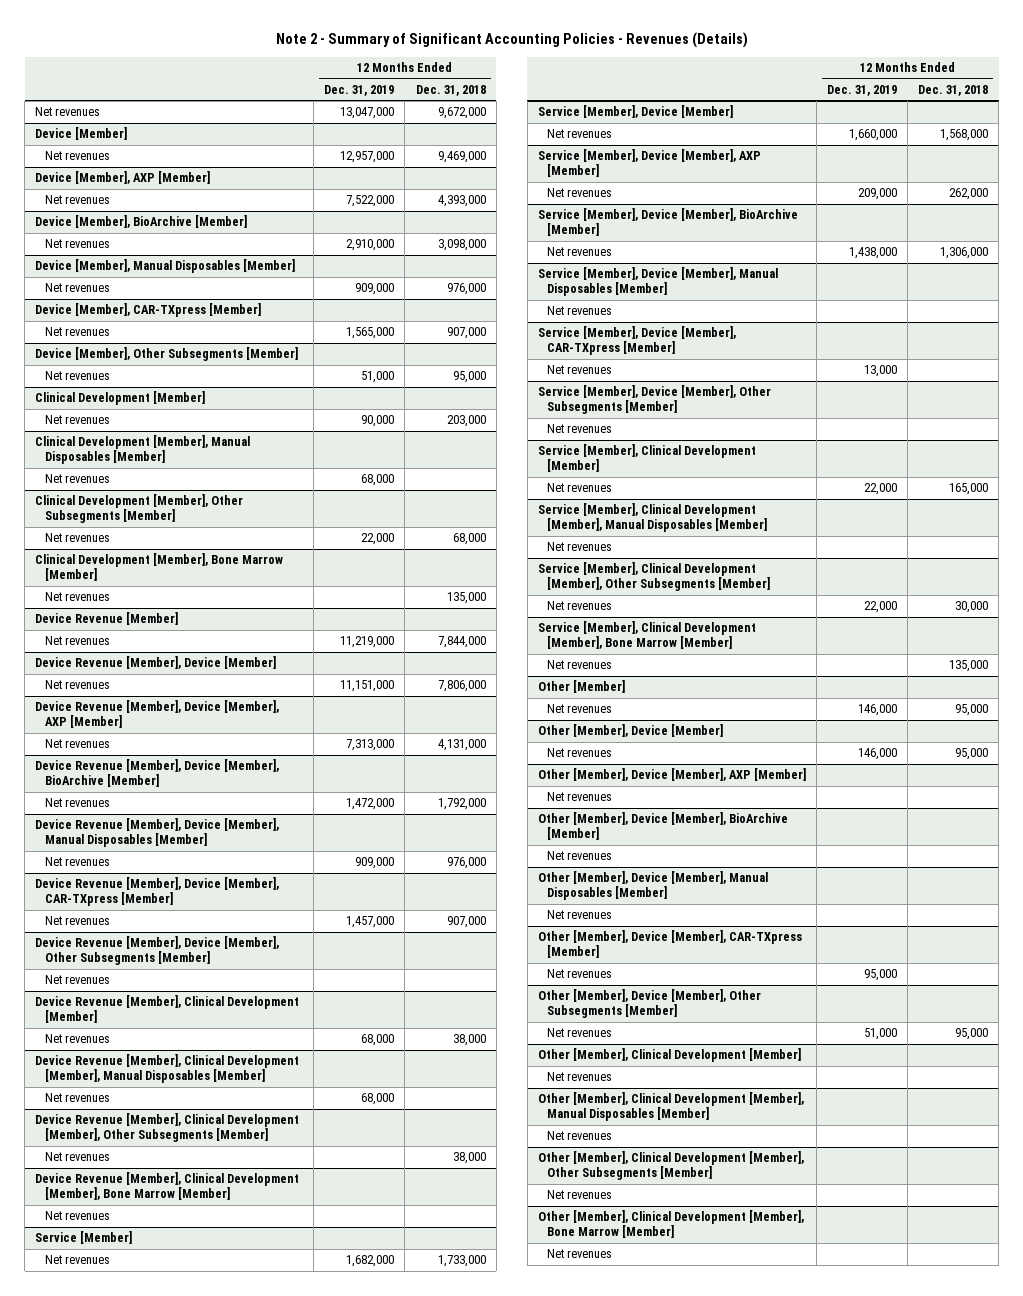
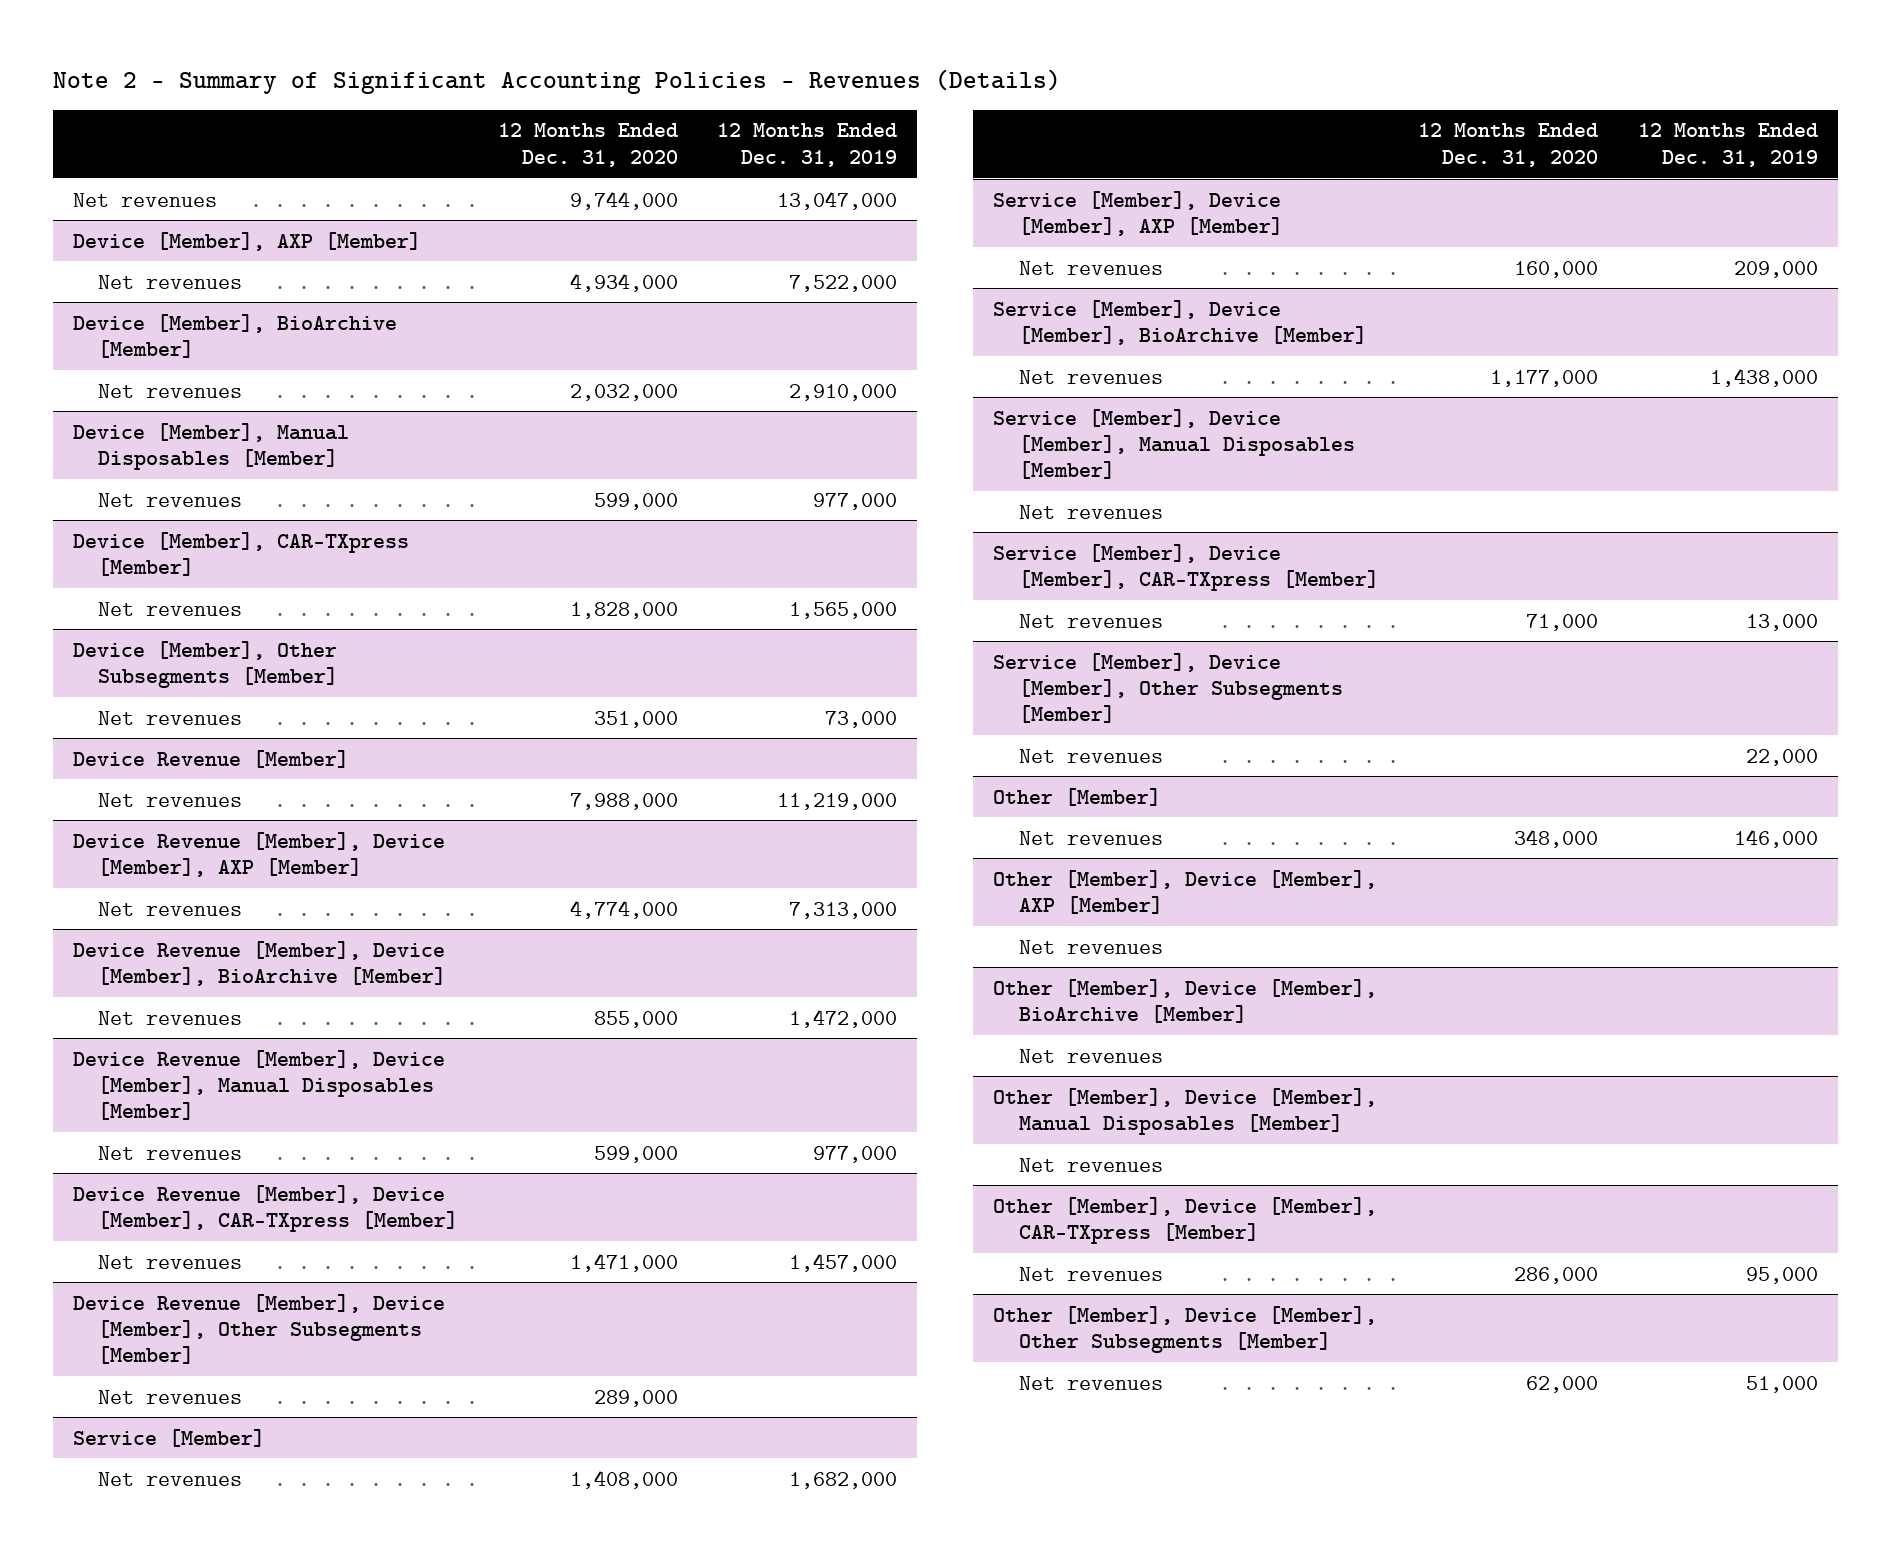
- | 12 Months Ended Dec. 31, 2019 | 12 Months Ended Dec. 31, 2018
+ | 12 Months Ended Dec. 31, 2020 | 12 Months Ended Dec. 31, 2019
- Device [Member]
- Net revenues | 12,957,000 | 9,469,000
@ Device [Member], Manual Disposables [Member]
- Net revenues | 909,000 | 976,000
+ Net revenues | 599,000 | 977,000
@ Device [Member], Other Subsegments [Member]
- Net revenues | 51,000 | 95,000
- Clinical Development [Member]
- Net revenues | 90,000 | 203,000
- Clinical Development [Member], Manual Disposables [Member]
- Net revenues | 68,000 |
- Clinical Development [Member], Other Subsegments [Member]
- Net revenues | 22,000 | 68,000
- Clinical Development [Member], Bone Marrow [Member]
- Net revenues | | 135,000
@ Device [Member], Other Subsegments [Member]
+ Net revenues | 351,000 | 73,000
- Device Revenue [Member], Device [Member]
- Net revenues | 11,151,000 | 7,806,000
@ Device Revenue [Member], Device [Member], Manual Disposables [Member]
- Net revenues | 909,000 | 976,000
+ Net revenues | 599,000 | 977,000
- Device Revenue [Member], Clinical Development [Member]
- Net revenues | 68,000 | 38,000
- Device Revenue [Member], Clinical Development [Member], Manual Disposables [Member]
- Net revenues | 68,000 |
- Device Revenue [Member], Clinical Development [Member], Other Subsegments [Member]
- Net revenues | | 38,000
- Device Revenue [Member], Clinical Development [Member], Bone Marrow [Member]
- Net revenues
- Service [Member], Device [Member]
- Net revenues | 1,660,000 | 1,568,000
@ Service [Member], Device [Member], Other Subsegments [Member]
- Net revenues
- Service [Member], Clinical Development [Member]
- Service [Member], Clinical Development [Member], Manual Disposables [Member]
- Net revenues
- Service [Member], Clinical Development [Member], Other Subsegments [Member]
- Net revenues | 22,000 | 30,000
- Service [Member], Clinical Development [Member], Bone Marrow [Member]
- Net revenues | | 135,000
- Other [Member], Device [Member]
- Net revenues | 146,000 | 95,000
- Other [Member], Clinical Development [Member]
- Net revenues
- Other [Member], Clinical Development [Member], Manual Disposables [Member]
- Net revenues
- Other [Member], Clinical Development [Member], Other Subsegments [Member]
- Net revenues
- Other [Member], Clinical Development [Member], Bone Marrow [Member]
- Net revenues

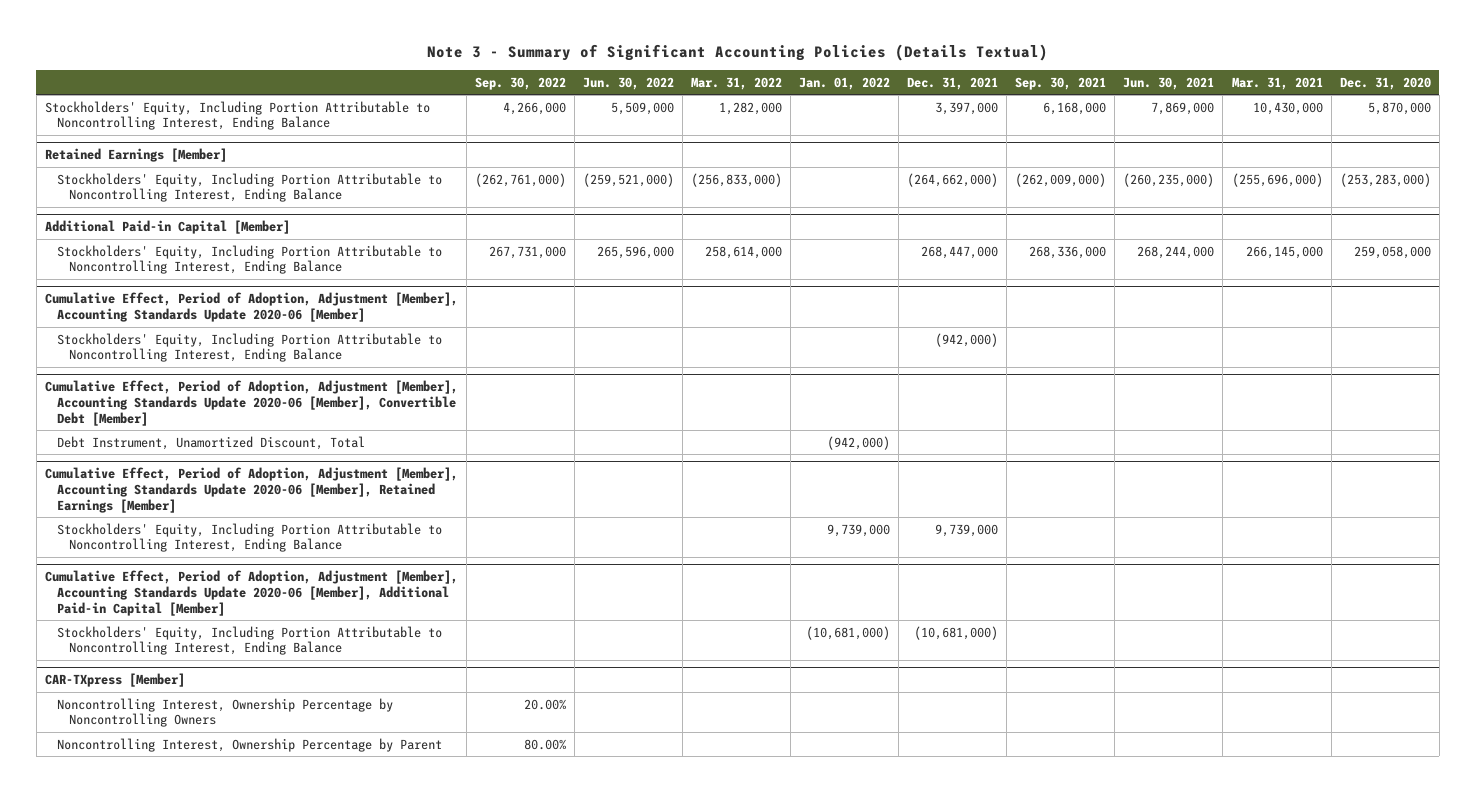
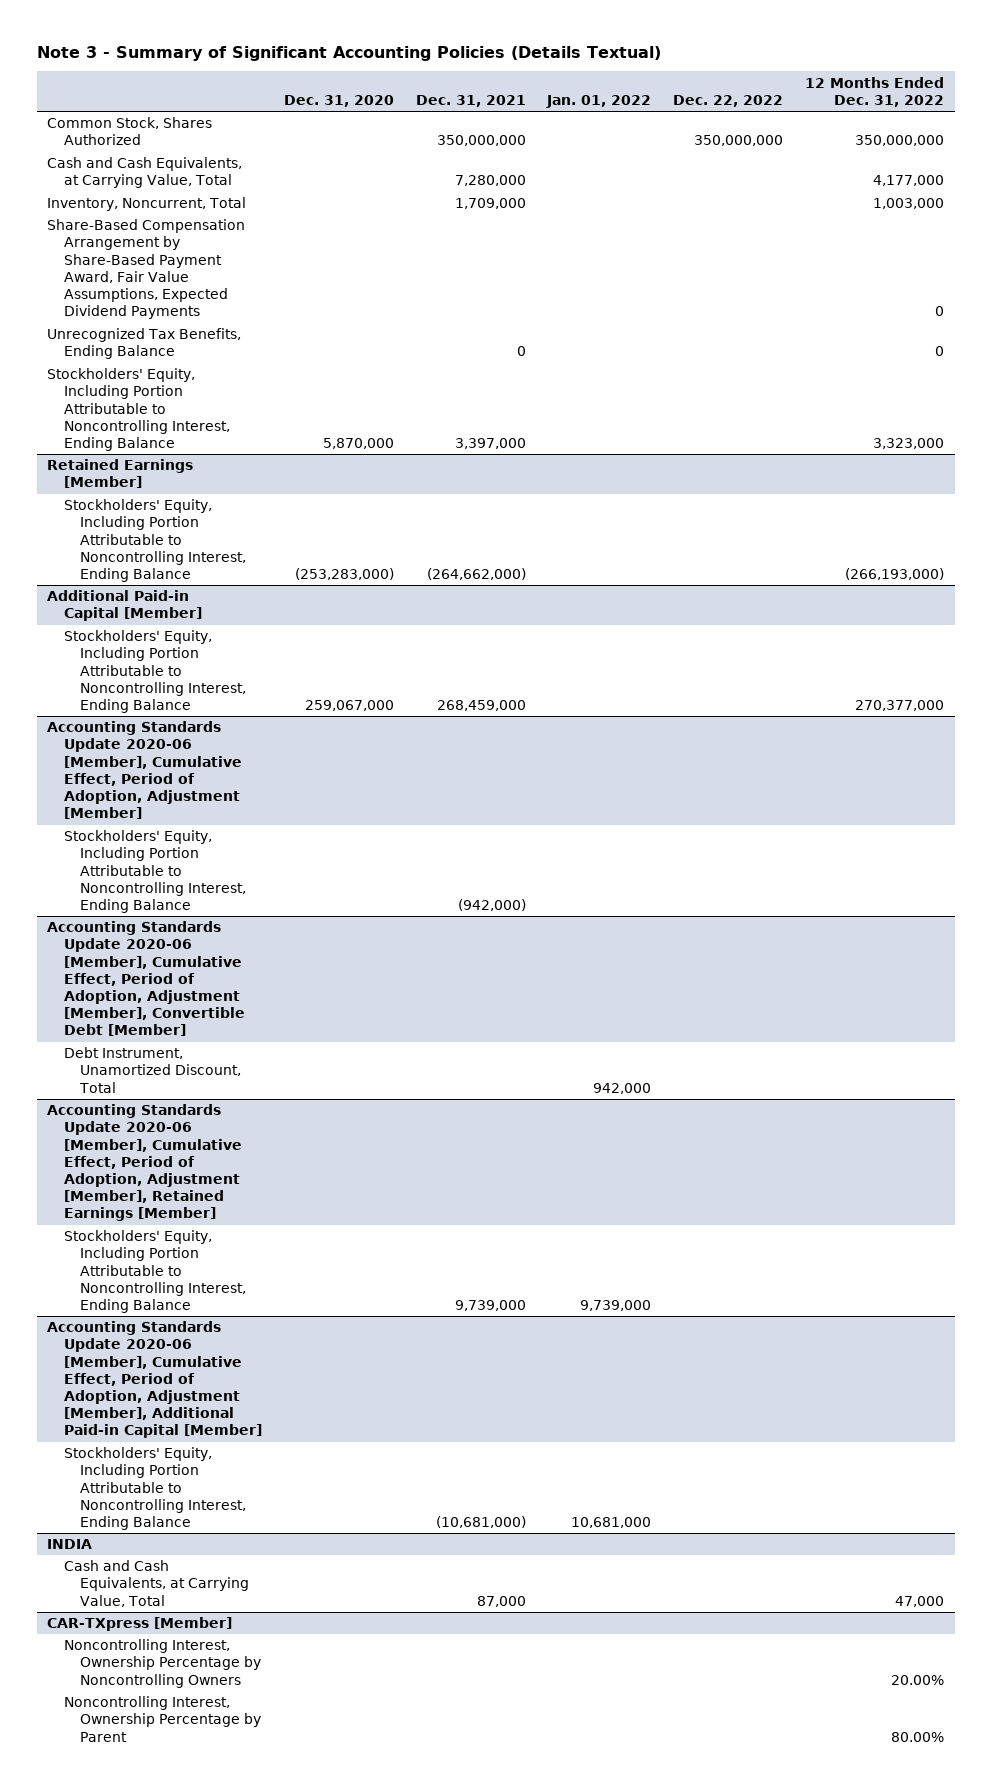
- | Sep. 30, 2022 | Jun. 30, 2022 | Mar. 31, 2022 | Jan. 01, 2022 | Dec. 31, 2021 | Sep. 30, 2021 | Jun. 30, 2021 | Mar. 31, 2021 | Dec. 31, 2020
+ | Dec. 31, 2020 | Dec. 31, 2021 | Jan. 01, 2022 | Dec. 22, 2022 | 12 Months Ended Dec. 31, 2022
+ Common Stock, Shares Authorized | | 350,000,000 | | 350,000,000 | 350,000,000
+ Cash and Cash Equivalents, at Carrying Value, Total | | 7,280,000 | | | 4,177,000
+ Inventory, Noncurrent, Total | | 1,709,000 | | | 1,003,000
+ Share-Based Compensation Arrangement by Share-Based Payment Award, Fair Value Assumptions, Expected Dividend Payments | | | | | 0
+ Unrecognized Tax Benefits, Ending Balance | | 0 | | | 0
@ Additional Paid-in Capital [Member]
- Stockholders' Equity, Including Portion Attributable to Noncontrolling Interest, Ending Balance | 267,731,000 | 265,596,000 | 258,614,000 | | 268,447,000 | 268,336,000 | 268,244,000 | 266,145,000 | 259,058,000
- Cumulative Effect, Period of Adoption, Adjustment [Member], Accounting Standards Update 2020-06 [Member]
@ Additional Paid-in Capital [Member]
+ Stockholders' Equity, Including Portion Attributable to Noncontrolling Interest, Ending Balance | 259,067,000 | 268,459,000 | | | 270,377,000
+ Accounting Standards Update 2020-06 [Member], Cumulative Effect, Period of Adoption, Adjustment [Member]
- Cumulative Effect, Period of Adoption, Adjustment [Member], Accounting Standards Update 2020-06 [Member], Convertible Debt [Member]
- Debt Instrument, Unamortized Discount, Total | | | | (942,000) | | | | |
- Cumulative Effect, Period of Adoption, Adjustment [Member], Accounting Standards Update 2020-06 [Member], Retained Earnings [Member]
+ Accounting Standards Update 2020-06 [Member], Cumulative Effect, Period of Adoption, Adjustment [Member], Convertible Debt [Member]
+ Debt Instrument, Unamortized Discount, Total | | | 942,000 | |
+ Accounting Standards Update 2020-06 [Member], Cumulative Effect, Period of Adoption, Adjustment [Member], Retained Earnings [Member]
- Cumulative Effect, Period of Adoption, Adjustment [Member], Accounting Standards Update 2020-06 [Member], Additional Paid-in Capital [Member]
- Stockholders' Equity, Including Portion Attributable to Noncontrolling Interest, Ending Balance | | | | (10,681,000) | (10,681,000) | | | |
+ Accounting Standards Update 2020-06 [Member], Cumulative Effect, Period of Adoption, Adjustment [Member], Additional Paid-in Capital [Member]
+ Stockholders' Equity, Including Portion Attributable to Noncontrolling Interest, Ending Balance | | (10,681,000) | 10,681,000 | |
+ INDIA
+ Cash and Cash Equivalents, at Carrying Value, Total | | 87,000 | | | 47,000

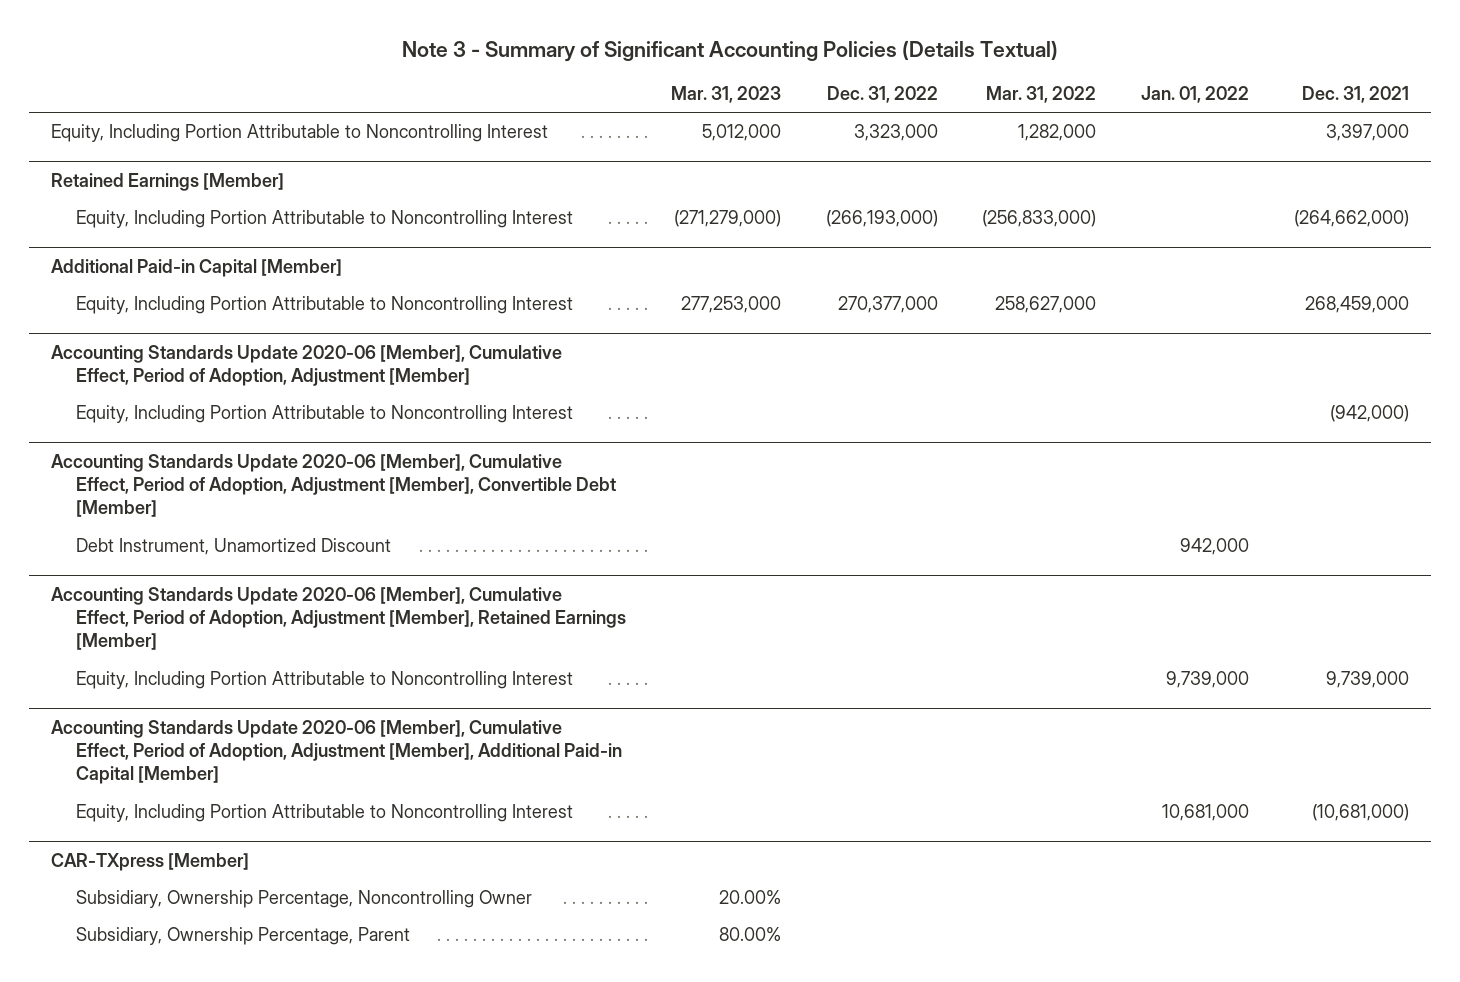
- | Dec. 31, 2020 | Dec. 31, 2021 | Jan. 01, 2022 | Dec. 22, 2022 | 12 Months Ended Dec. 31, 2022
+ | Mar. 31, 2023 | Dec. 31, 2022 | Mar. 31, 2022 | Jan. 01, 2022 | Dec. 31, 2021
- Common Stock, Shares Authorized | | 350,000,000 | | 350,000,000 | 350,000,000
- Cash and Cash Equivalents, at Carrying Value, Total | | 7,280,000 | | | 4,177,000
- Inventory, Noncurrent, Total | | 1,709,000 | | | 1,003,000
- Share-Based Compensation Arrangement by Share-Based Payment Award, Fair Value Assumptions, Expected Dividend Payments | | | | | 0
- Unrecognized Tax Benefits, Ending Balance | | 0 | | | 0
- Stockholders' Equity, Including Portion Attributable to Noncontrolling Interest, Ending Balance | 5,870,000 | 3,397,000 | | | 3,323,000
+ Equity, Including Portion Attributable to Noncontrolling Interest | 5,012,000 | 3,323,000 | 1,282,000 | | 3,397,000
@ Retained Earnings [Member]
- Stockholders' Equity, Including Portion Attributable to Noncontrolling Interest, Ending Balance | (253,283,000) | (264,662,000) | | | (266,193,000)
+ Equity, Including Portion Attributable to Noncontrolling Interest | (271,279,000) | (266,193,000) | (256,833,000) | | (264,662,000)
@ Additional Paid-in Capital [Member]
- Stockholders' Equity, Including Portion Attributable to Noncontrolling Interest, Ending Balance | 259,067,000 | 268,459,000 | | | 270,377,000
+ Equity, Including Portion Attributable to Noncontrolling Interest | 277,253,000 | 270,377,000 | 258,627,000 | | 268,459,000
@ Accounting Standards Update 2020-06 [Member], Cumulative Effect, Period of Adoption, Adjustment [Member]
- Stockholders' Equity, Including Portion Attributable to Noncontrolling Interest, Ending Balance | | (942,000) | | |
+ Equity, Including Portion Attributable to Noncontrolling Interest | | | | | (942,000)
@ Accounting Standards Update 2020-06 [Member], Cumulative Effect, Period of Adoption, Adjustment [Member], Convertible Debt [Member]
- Debt Instrument, Unamortized Discount, Total | | | 942,000 | |
+ Debt Instrument, Unamortized Discount | | | | 942,000 |
@ Accounting Standards Update 2020-06 [Member], Cumulative Effect, Period of Adoption, Adjustment [Member], Retained Earnings [Member]
- Stockholders' Equity, Including Portion Attributable to Noncontrolling Interest, Ending Balance | | 9,739,000 | 9,739,000 | |
+ Equity, Including Portion Attributable to Noncontrolling Interest | | | | 9,739,000 | 9,739,000
@ Accounting Standards Update 2020-06 [Member], Cumulative Effect, Period of Adoption, Adjustment [Member], Additional Paid-in Capital [Member]
- Stockholders' Equity, Including Portion Attributable to Noncontrolling Interest, Ending Balance | | (10,681,000) | 10,681,000 | |
- INDIA
- Cash and Cash Equivalents, at Carrying Value, Total | | 87,000 | | | 47,000
@ Accounting Standards Update 2020-06 [Member], Cumulative Effect, Period of Adoption, Adjustment [Member], Additional Paid-in Capital [Member]
+ Equity, Including Portion Attributable to Noncontrolling Interest | | | | 10,681,000 | (10,681,000)
@ CAR-TXpress [Member]
- Noncontrolling Interest, Ownership Percentage by Noncontrolling Owners | | | | | 20.00%
- Noncontrolling Interest, Ownership Percentage by Parent | | | | | 80.00%
+ Subsidiary, Ownership Percentage, Noncontrolling Owner | 20.00% | | | |
+ Subsidiary, Ownership Percentage, Parent | 80.00% | | | |

